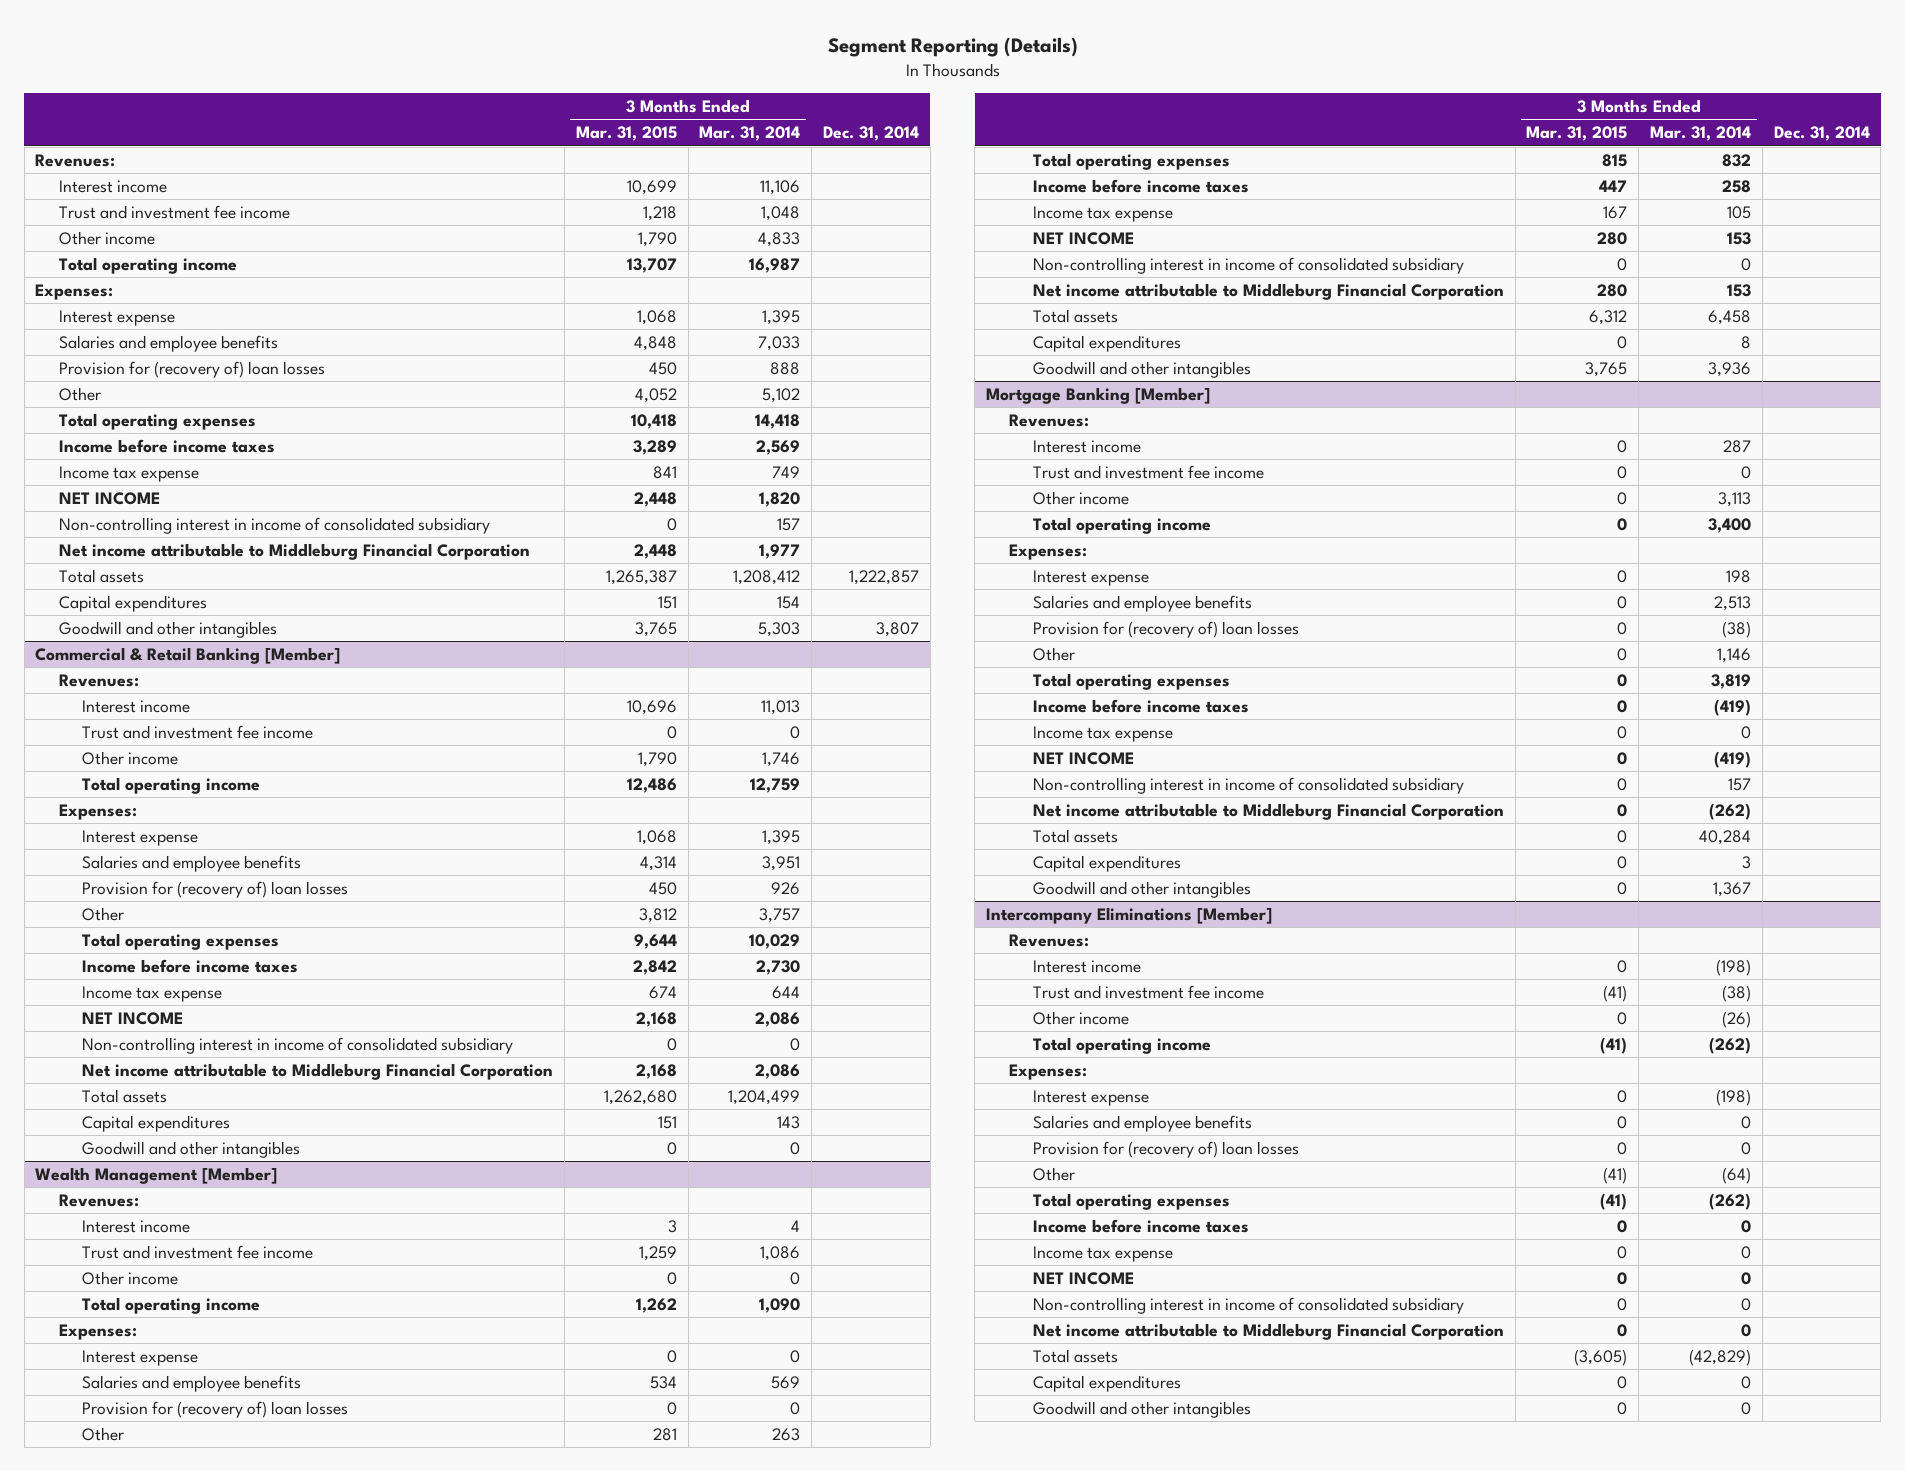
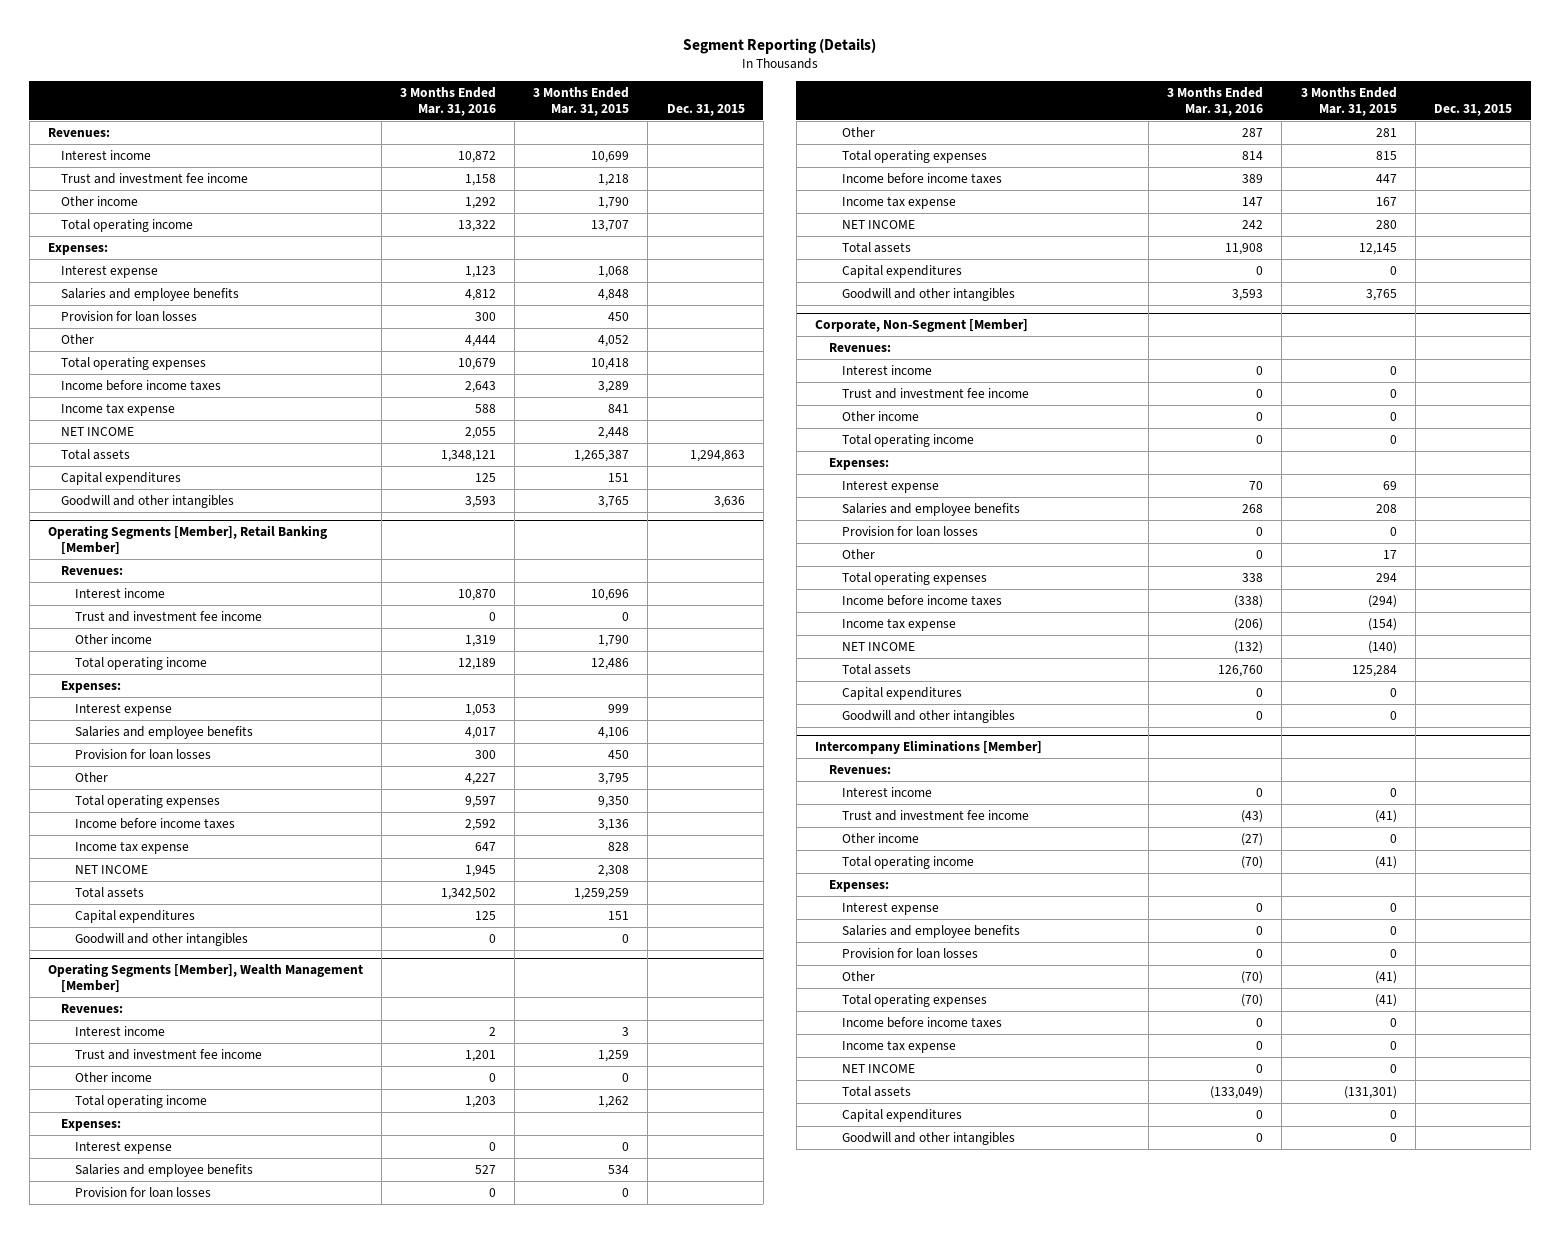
- | 3 Months Ended Mar. 31, 2015 | 3 Months Ended Mar. 31, 2014 | Dec. 31, 2014
+ | 3 Months Ended Mar. 31, 2016 | 3 Months Ended Mar. 31, 2015 | Dec. 31, 2015
- Provision for (recovery of) loan losses | 450 | 888 |
+ Provision for loan losses | 300 | 450 |
- Non-controlling interest in income of consolidated subsidiary | 0 | 157 |
- Net income attributable to Middleburg Financial Corporation | 2,448 | 1,977 |
- Commercial & Retail Banking [Member]
+ Operating Segments [Member], Retail Banking [Member]
- Interest expense | 1,068 | 1,395 |
- Salaries and employee benefits | 4,314 | 3,951 |
- Provision for (recovery of) loan losses | 450 | 926 |
- Other | 3,812 | 3,757 |
- Total operating expenses | 9,644 | 10,029 |
- Income before income taxes | 2,842 | 2,730 |
- Income tax expense | 674 | 644 |
- NET INCOME | 2,168 | 2,086 |
- Non-controlling interest in income of consolidated subsidiary | 0 | 0 |
- Net income attributable to Middleburg Financial Corporation | 2,168 | 2,086 |
- Total assets | 1,262,680 | 1,204,499 |
+ Interest expense | 1,053 | 999 |
+ Salaries and employee benefits | 4,017 | 4,106 |
+ Provision for loan losses | 300 | 450 |
+ Other | 4,227 | 3,795 |
+ Total operating expenses | 9,597 | 9,350 |
+ Income before income taxes | 2,592 | 3,136 |
+ Income tax expense | 647 | 828 |
+ NET INCOME | 1,945 | 2,308 |
+ Total assets | 1,342,502 | 1,259,259 |
- Wealth Management [Member]
+ Operating Segments [Member], Wealth Management [Member]
- Provision for (recovery of) loan losses | 0 | 0 |
+ Provision for loan losses | 0 | 0 |
- Non-controlling interest in income of consolidated subsidiary | 0 | 0 |
- Net income attributable to Middleburg Financial Corporation | 280 | 153 |
- Total assets | 6,312 | 6,458 |
+ Total assets | 11,908 | 12,145 |
- Mortgage Banking [Member]
+ Corporate, Non-Segment [Member]
- Interest expense | 0 | 198 |
- Salaries and employee benefits | 0 | 2,513 |
- Provision for (recovery of) loan losses | 0 | (38) |
- Other | 0 | 1,146 |
- Total operating expenses | 0 | 3,819 |
- Income before income taxes | 0 | (419) |
- Income tax expense | 0 | 0 |
- NET INCOME | 0 | (419) |
- Non-controlling interest in income of consolidated subsidiary | 0 | 157 |
- Net income attributable to Middleburg Financial Corporation | 0 | (262) |
- Total assets | 0 | 40,284 |
+ Interest expense | 70 | 69 |
+ Salaries and employee benefits | 268 | 208 |
+ Provision for loan losses | 0 | 0 |
+ Other | 0 | 17 |
+ Total operating expenses | 338 | 294 |
+ Income before income taxes | (338) | (294) |
+ Income tax expense | (206) | (154) |
+ NET INCOME | (132) | (140) |
+ Total assets | 126,760 | 125,284 |
@ Intercompany Eliminations [Member]
- Provision for (recovery of) loan losses | 0 | 0 |
+ Provision for loan losses | 0 | 0 |
- Non-controlling interest in income of consolidated subsidiary | 0 | 0 |
- Net income attributable to Middleburg Financial Corporation | 0 | 0 |
- Total assets | (3,605) | (42,829) |
+ Total assets | (133,049) | (131,301) |

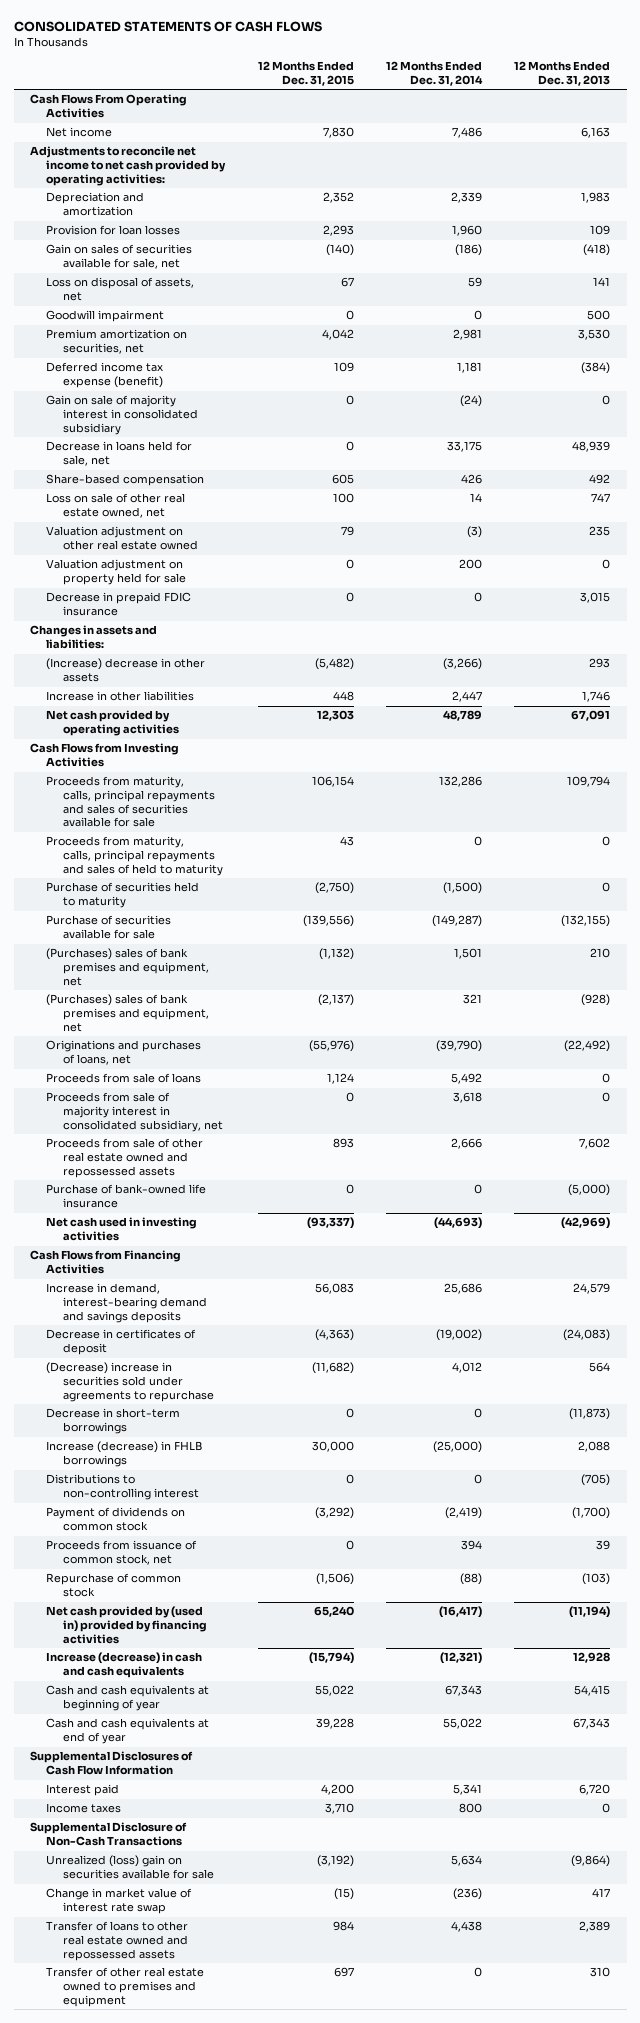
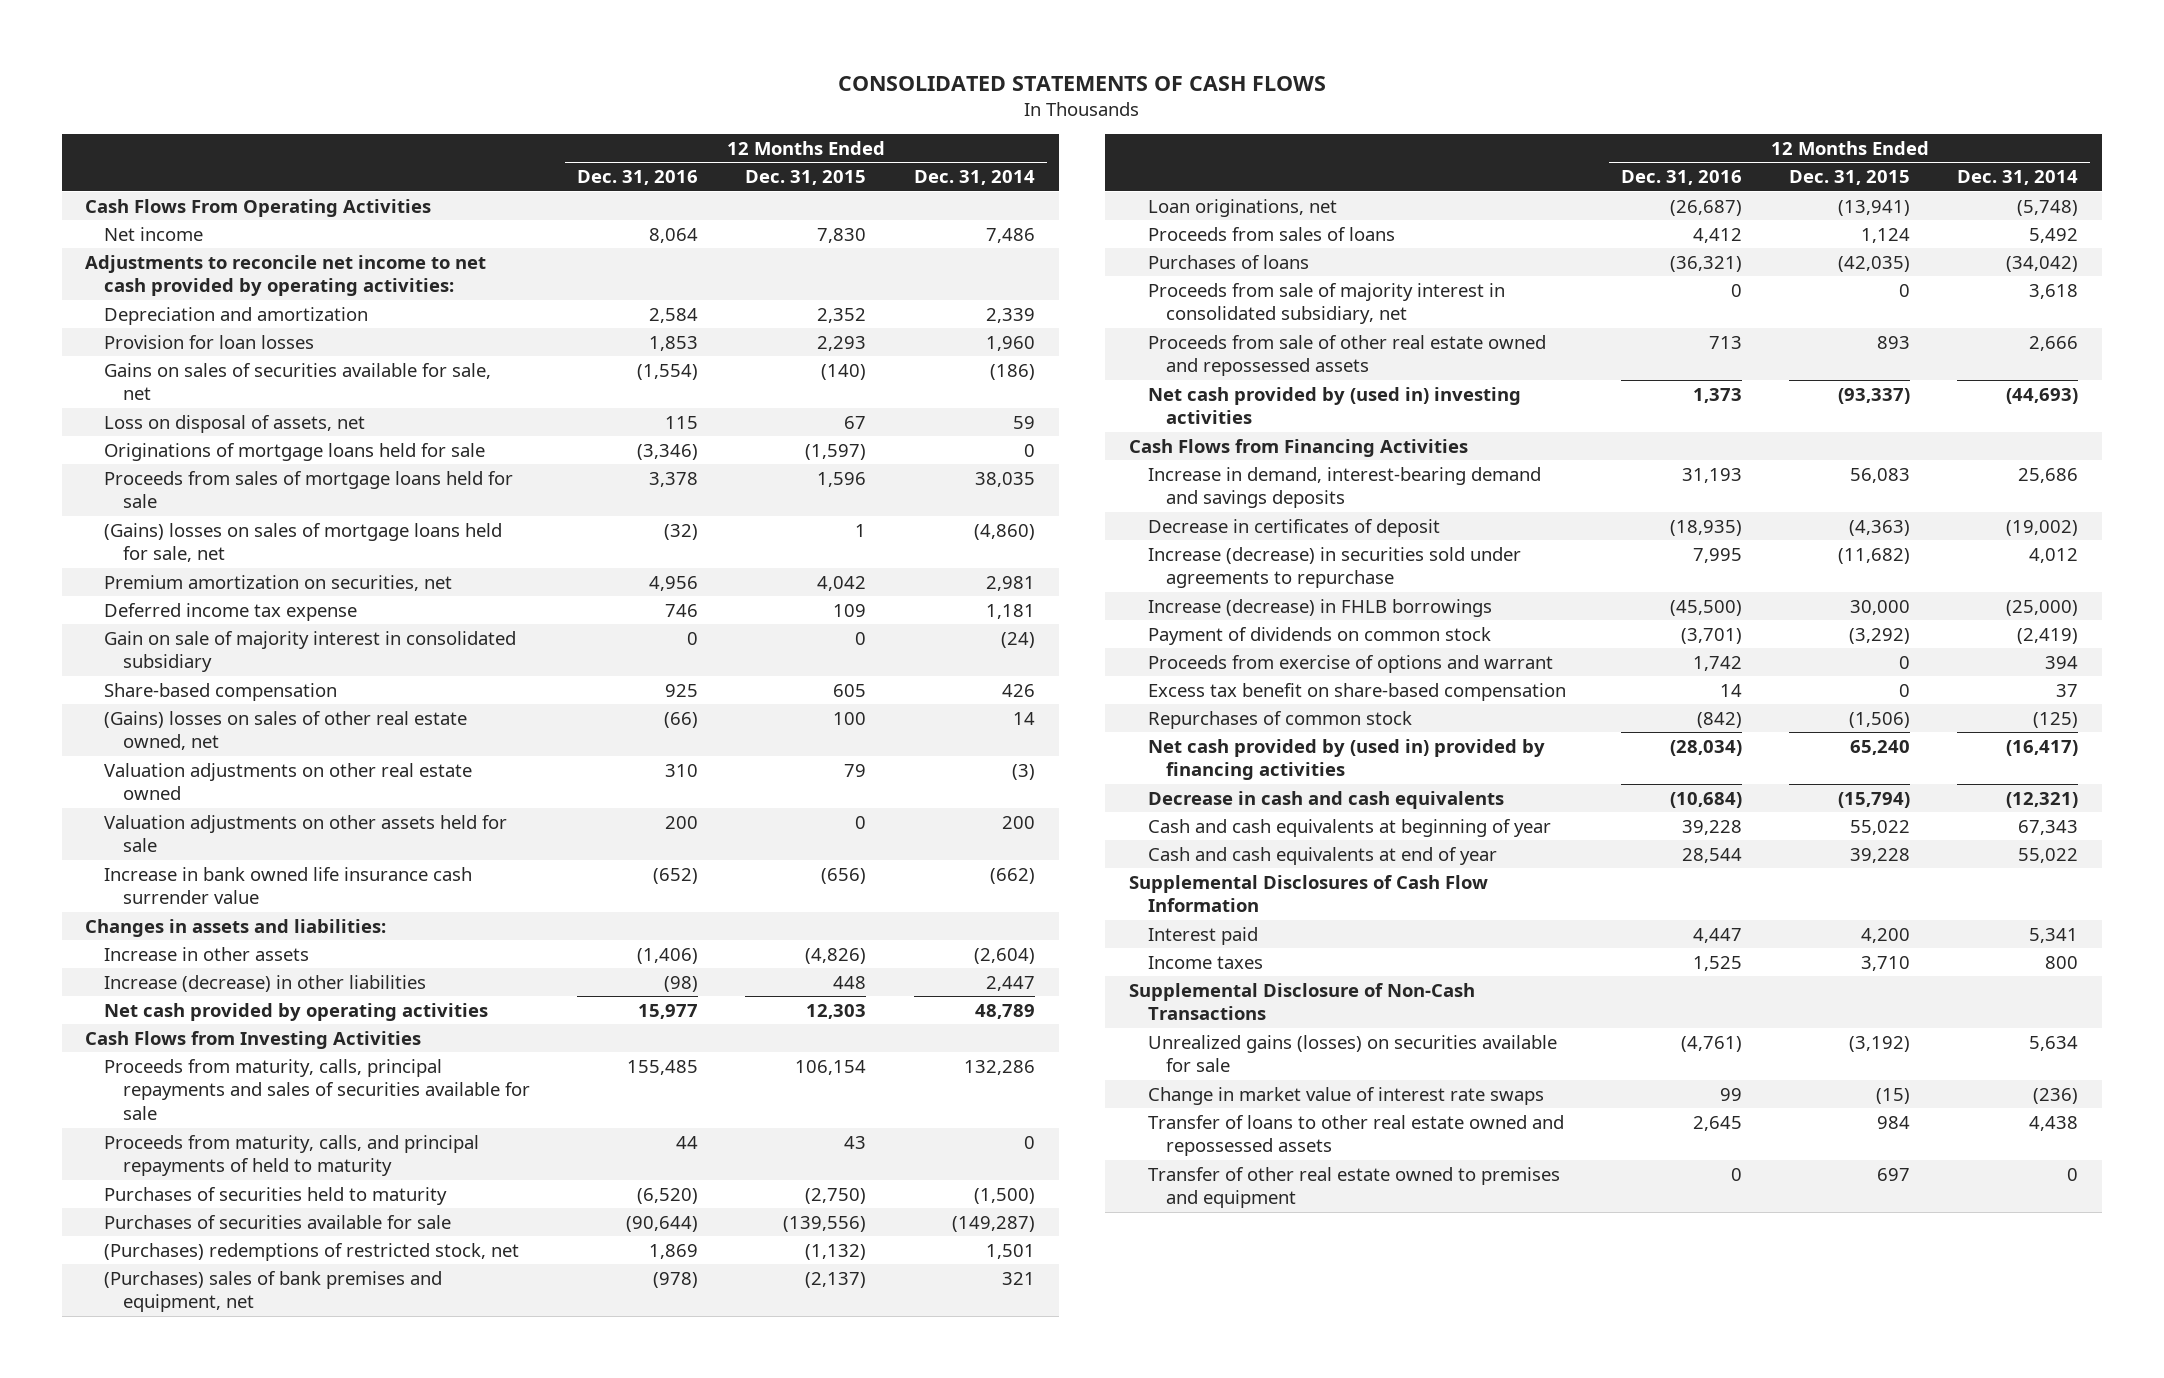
- | 12 Months Ended Dec. 31, 2015 | 12 Months Ended Dec. 31, 2014 | 12 Months Ended Dec. 31, 2013
+ | 12 Months Ended Dec. 31, 2016 | 12 Months Ended Dec. 31, 2015 | 12 Months Ended Dec. 31, 2014
- Gain on sales of securities available for sale, net | (140) | (186) | (418)
+ Gains on sales of securities available for sale, net | (1,554) | (140) | (186)
- Goodwill impairment | 0 | 0 | 500
+ Originations of mortgage loans held for sale | (3,346) | (1,597) | 0
+ Proceeds from sales of mortgage loans held for sale | 3,378 | 1,596 | 38,035
+ (Gains) losses on sales of mortgage loans held for sale, net | (32) | 1 | (4,860)
- Deferred income tax expense (benefit) | 109 | 1,181 | (384)
+ Deferred income tax expense | 746 | 109 | 1,181
- Decrease in loans held for sale, net | 0 | 33,175 | 48,939
- Loss on sale of other real estate owned, net | 100 | 14 | 747
- Valuation adjustment on other real estate owned | 79 | (3) | 235
- Valuation adjustment on property held for sale | 0 | 200 | 0
- Decrease in prepaid FDIC insurance | 0 | 0 | 3,015
+ (Gains) losses on sales of other real estate owned, net | (66) | 100 | 14
+ Valuation adjustments on other real estate owned | 310 | 79 | (3)
+ Valuation adjustments on other assets held for sale | 200 | 0 | 200
+ Increase in bank owned life insurance cash surrender value | (652) | (656) | (662)
- (Increase) decrease in other assets | (5,482) | (3,266) | 293
- Increase in other liabilities | 448 | 2,447 | 1,746
+ Increase in other assets | (1,406) | (4,826) | (2,604)
+ Increase (decrease) in other liabilities | (98) | 448 | 2,447
- Proceeds from maturity, calls, principal repayments and sales of held to maturity | 43 | 0 | 0
- Purchase of securities held to maturity | (2,750) | (1,500) | 0
- Purchase of securities available for sale | (139,556) | (149,287) | (132,155)
- (Purchases) sales of bank premises and equipment, net | (1,132) | 1,501 | 210
+ Proceeds from maturity, calls, and principal repayments of held to maturity | 44 | 43 | 0
+ Purchases of securities held to maturity | (6,520) | (2,750) | (1,500)
+ Purchases of securities available for sale | (90,644) | (139,556) | (149,287)
+ (Purchases) redemptions of restricted stock, net | 1,869 | (1,132) | 1,501
- Originations and purchases of loans, net | (55,976) | (39,790) | (22,492)
- Proceeds from sale of loans | 1,124 | 5,492 | 0
+ Loan originations, net | (26,687) | (13,941) | (5,748)
+ Proceeds from sales of loans | 4,412 | 1,124 | 5,492
+ Purchases of loans | (36,321) | (42,035) | (34,042)
- Purchase of bank-owned life insurance | 0 | 0 | (5,000)
- Net cash used in investing activities | (93,337) | (44,693) | (42,969)
+ Net cash provided by (used in) investing activities | 1,373 | (93,337) | (44,693)
- (Decrease) increase in securities sold under agreements to repurchase | (11,682) | 4,012 | 564
- Decrease in short-term borrowings | 0 | 0 | (11,873)
+ Increase (decrease) in securities sold under agreements to repurchase | 7,995 | (11,682) | 4,012
- Distributions to non-controlling interest | 0 | 0 | (705)
- Proceeds from issuance of common stock, net | 0 | 394 | 39
- Repurchase of common stock | (1,506) | (88) | (103)
+ Proceeds from exercise of options and warrant | 1,742 | 0 | 394
+ Excess tax benefit on share-based compensation | 14 | 0 | 37
+ Repurchases of common stock | (842) | (1,506) | (125)
- Increase (decrease) in cash and cash equivalents | (15,794) | (12,321) | 12,928
+ Decrease in cash and cash equivalents | (10,684) | (15,794) | (12,321)
- Unrealized (loss) gain on securities available for sale | (3,192) | 5,634 | (9,864)
- Change in market value of interest rate swap | (15) | (236) | 417
+ Unrealized gains (losses) on securities available for sale | (4,761) | (3,192) | 5,634
+ Change in market value of interest rate swaps | 99 | (15) | (236)

